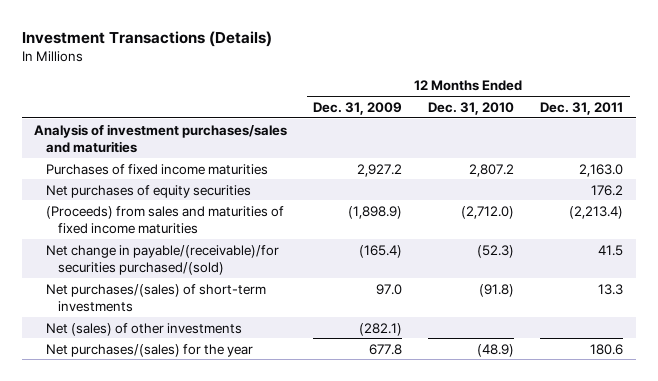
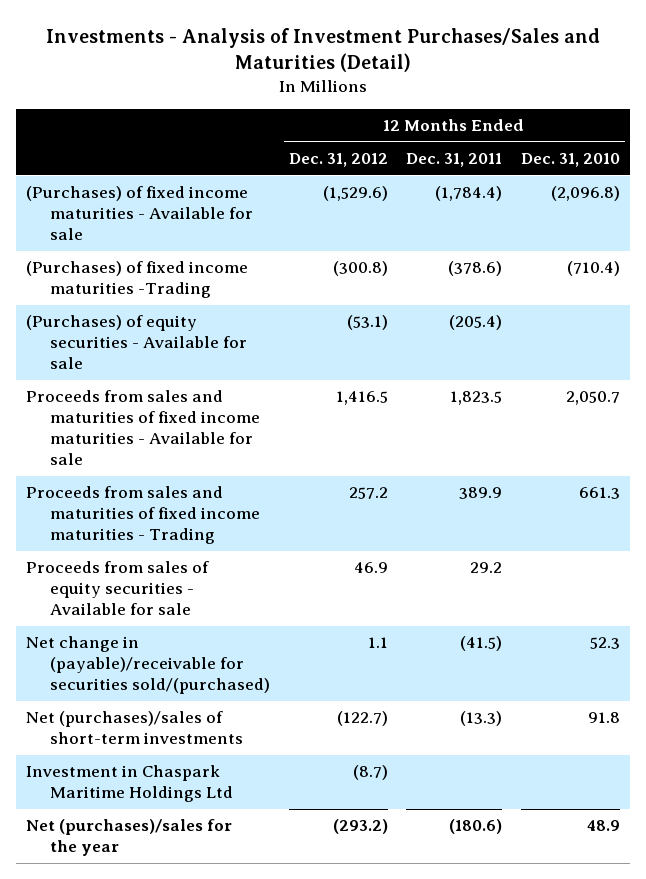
- Investment Transactions (Details)
+ Investments - Analysis of Investment Purchases/Sales and Maturities (Detail)
- | 12 Months Ended Dec. 31, 2009 | 12 Months Ended Dec. 31, 2010 | 12 Months Ended Dec. 31, 2011
+ | 12 Months Ended Dec. 31, 2012 | 12 Months Ended Dec. 31, 2011 | 12 Months Ended Dec. 31, 2010
- Analysis of investment purchases/sales and maturities
- Purchases of fixed income maturities | 2,927.2 | 2,807.2 | 2,163.0
- Net purchases of equity securities | | | 176.2
- (Proceeds) from sales and maturities of fixed income maturities | (1,898.9) | (2,712.0) | (2,213.4)
- Net change in payable/(receivable)/for securities purchased/(sold) | (165.4) | (52.3) | 41.5
- Net purchases/(sales) of short-term investments | 97.0 | (91.8) | 13.3
- Net (sales) of other investments | (282.1) | |
- Net purchases/(sales) for the year | 677.8 | (48.9) | 180.6
+ (Purchases) of fixed income maturities - Available for sale | (1,529.6) | (1,784.4) | (2,096.8)
+ (Purchases) of fixed income maturities -Trading | (300.8) | (378.6) | (710.4)
+ (Purchases) of equity securities - Available for sale | (53.1) | (205.4) |
+ Proceeds from sales and maturities of fixed income maturities - Available for sale | 1,416.5 | 1,823.5 | 2,050.7
+ Proceeds from sales and maturities of fixed income maturities - Trading | 257.2 | 389.9 | 661.3
+ Proceeds from sales of equity securities - Available for sale | 46.9 | 29.2 |
+ Net change in (payable)/receivable for securities sold/(purchased) | 1.1 | (41.5) | 52.3
+ Net (purchases)/sales of short-term investments | (122.7) | (13.3) | 91.8
+ Investment in Chaspark Maritime Holdings Ltd | (8.7) | |
+ Net (purchases)/sales for the year | (293.2) | (180.6) | 48.9

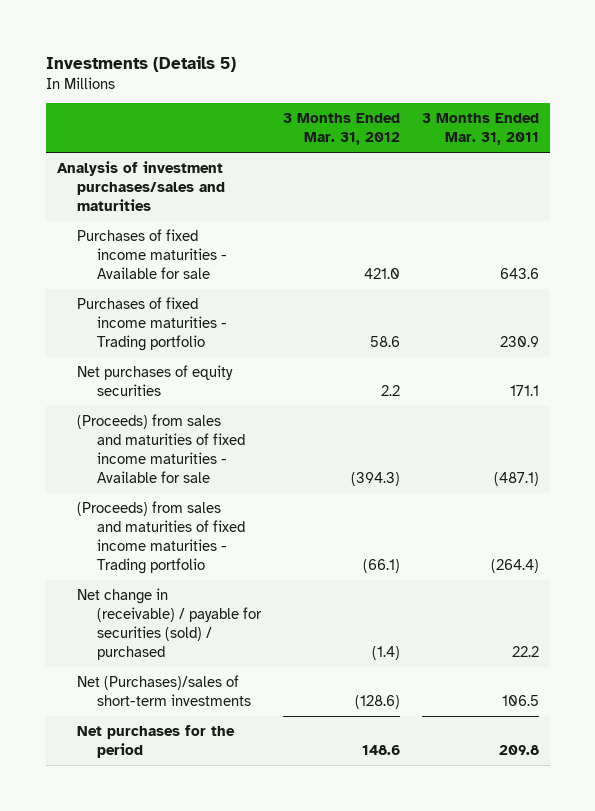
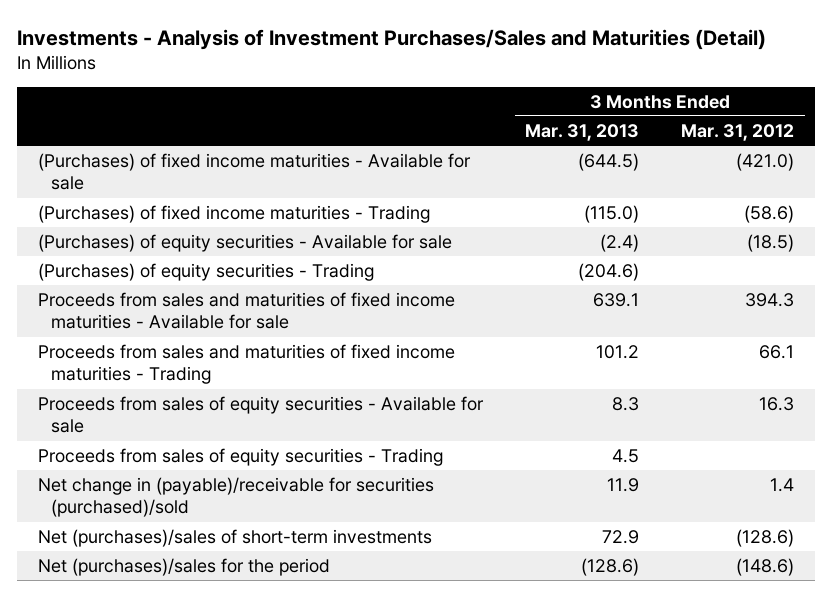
- Investments (Details 5)
+ Investments - Analysis of Investment Purchases/Sales and Maturities (Detail)
- | 3 Months Ended Mar. 31, 2012 | 3 Months Ended Mar. 31, 2011
+ | 3 Months Ended Mar. 31, 2013 | 3 Months Ended Mar. 31, 2012
- Analysis of investment purchases/sales and maturities
- Purchases of fixed income maturities - Available for sale | 421.0 | 643.6
- Purchases of fixed income maturities - Trading portfolio | 58.6 | 230.9
- Net purchases of equity securities | 2.2 | 171.1
- (Proceeds) from sales and maturities of fixed income maturities - Available for sale | (394.3) | (487.1)
- (Proceeds) from sales and maturities of fixed income maturities - Trading portfolio | (66.1) | (264.4)
- Net change in (receivable) / payable for securities (sold) / purchased | (1.4) | 22.2
- Net (Purchases)/sales of short-term investments | (128.6) | 106.5
- Net purchases for the period | 148.6 | 209.8
+ (Purchases) of fixed income maturities - Available for sale | (644.5) | (421.0)
+ (Purchases) of fixed income maturities - Trading | (115.0) | (58.6)
+ (Purchases) of equity securities - Available for sale | (2.4) | (18.5)
+ (Purchases) of equity securities - Trading | (204.6) |
+ Proceeds from sales and maturities of fixed income maturities - Available for sale | 639.1 | 394.3
+ Proceeds from sales and maturities of fixed income maturities - Trading | 101.2 | 66.1
+ Proceeds from sales of equity securities - Available for sale | 8.3 | 16.3
+ Proceeds from sales of equity securities - Trading | 4.5 |
+ Net change in (payable)/receivable for securities (purchased)/sold | 11.9 | 1.4
+ Net (purchases)/sales of short-term investments | 72.9 | (128.6)
+ Net (purchases)/sales for the period | (128.6) | (148.6)

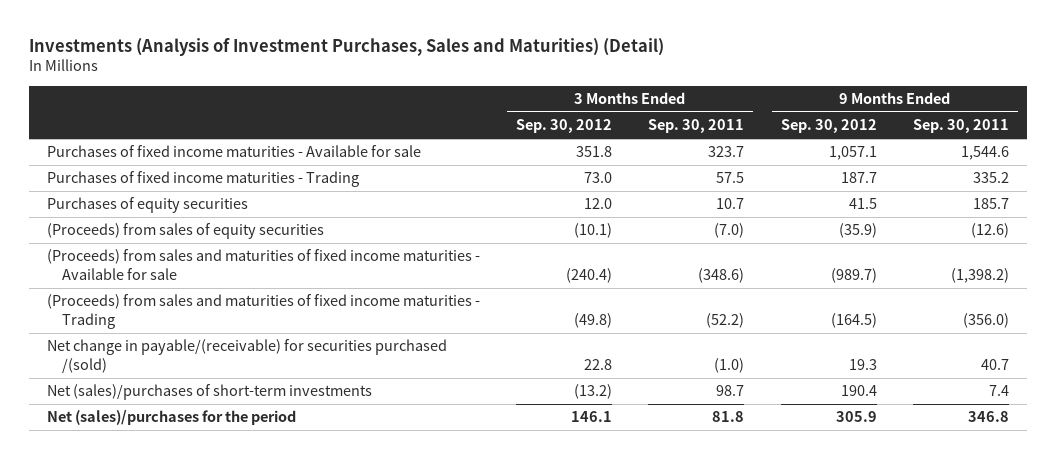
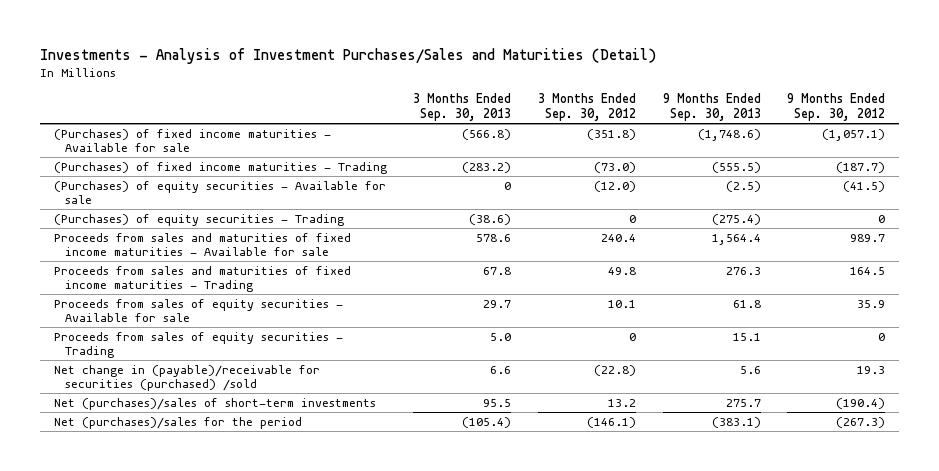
- Investments (Analysis of Investment Purchases, Sales and Maturities) (Detail)
+ Investments - Analysis of Investment Purchases/Sales and Maturities (Detail)
- | 3 Months Ended Sep. 30, 2012 | 3 Months Ended Sep. 30, 2011 | 9 Months Ended Sep. 30, 2012 | 9 Months Ended Sep. 30, 2011
+ | 3 Months Ended Sep. 30, 2013 | 3 Months Ended Sep. 30, 2012 | 9 Months Ended Sep. 30, 2013 | 9 Months Ended Sep. 30, 2012
- Purchases of fixed income maturities - Available for sale | 351.8 | 323.7 | 1,057.1 | 1,544.6
- Purchases of fixed income maturities - Trading | 73.0 | 57.5 | 187.7 | 335.2
- Purchases of equity securities | 12.0 | 10.7 | 41.5 | 185.7
- (Proceeds) from sales of equity securities | (10.1) | (7.0) | (35.9) | (12.6)
- (Proceeds) from sales and maturities of fixed income maturities - Available for sale | (240.4) | (348.6) | (989.7) | (1,398.2)
- (Proceeds) from sales and maturities of fixed income maturities - Trading | (49.8) | (52.2) | (164.5) | (356.0)
- Net change in payable/(receivable) for securities purchased /(sold) | 22.8 | (1.0) | 19.3 | 40.7
- Net (sales)/purchases of short-term investments | (13.2) | 98.7 | 190.4 | 7.4
- Net (sales)/purchases for the period | 146.1 | 81.8 | 305.9 | 346.8
+ (Purchases) of fixed income maturities - Available for sale | (566.8) | (351.8) | (1,748.6) | (1,057.1)
+ (Purchases) of fixed income maturities - Trading | (283.2) | (73.0) | (555.5) | (187.7)
+ (Purchases) of equity securities - Available for sale | 0 | (12.0) | (2.5) | (41.5)
+ (Purchases) of equity securities - Trading | (38.6) | 0 | (275.4) | 0
+ Proceeds from sales and maturities of fixed income maturities - Available for sale | 578.6 | 240.4 | 1,564.4 | 989.7
+ Proceeds from sales and maturities of fixed income maturities - Trading | 67.8 | 49.8 | 276.3 | 164.5
+ Proceeds from sales of equity securities - Available for sale | 29.7 | 10.1 | 61.8 | 35.9
+ Proceeds from sales of equity securities - Trading | 5.0 | 0 | 15.1 | 0
+ Net change in (payable)/receivable for securities (purchased) /sold | 6.6 | (22.8) | 5.6 | 19.3
+ Net (purchases)/sales of short-term investments | 95.5 | 13.2 | 275.7 | (190.4)
+ Net (purchases)/sales for the period | (105.4) | (146.1) | (383.1) | (267.3)

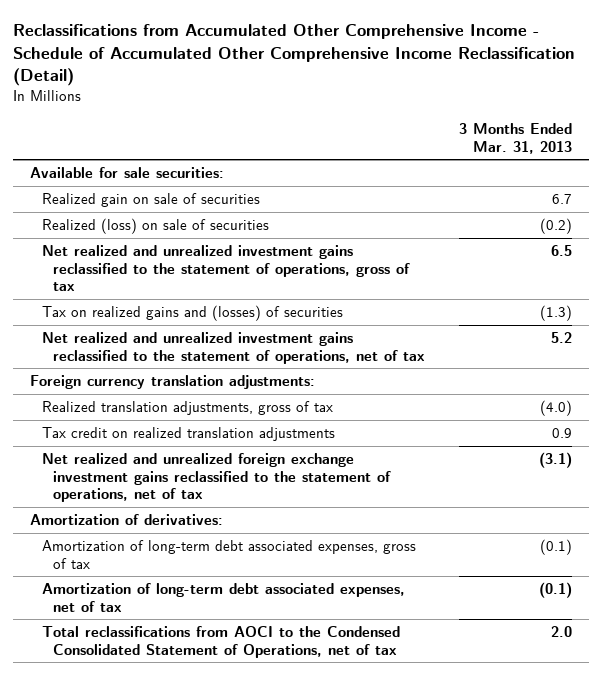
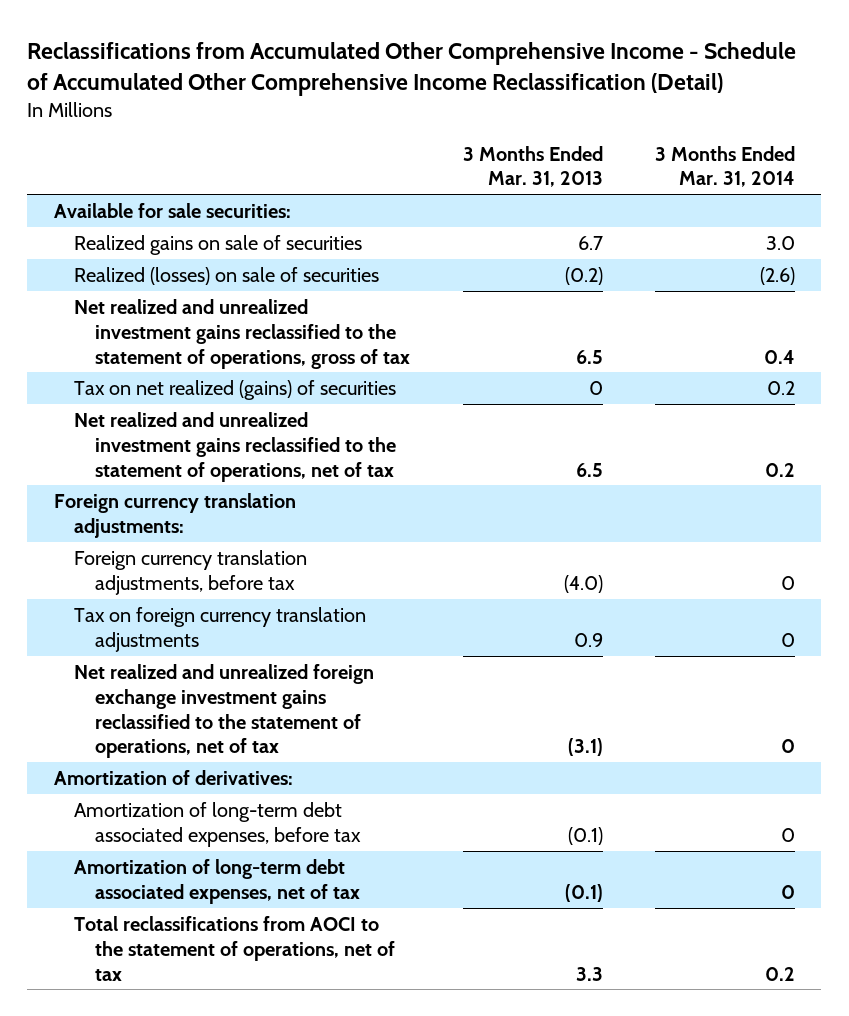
- | 3 Months Ended Mar. 31, 2013
+ | 3 Months Ended Mar. 31, 2013 | 3 Months Ended Mar. 31, 2014
- Realized gain on sale of securities | 6.7
- Realized (loss) on sale of securities | (0.2)
+ Realized gains on sale of securities | 6.7 | 3.0
+ Realized (losses) on sale of securities | (0.2) | (2.6)
- Tax on realized gains and (losses) of securities | (1.3)
- Net realized and unrealized investment gains reclassified to the statement of operations, net of tax | 5.2
+ Tax on net realized (gains) of securities | 0 | 0.2
+ Net realized and unrealized investment gains reclassified to the statement of operations, net of tax | 6.5 | 0.2
- Realized translation adjustments, gross of tax | (4.0)
- Tax credit on realized translation adjustments | 0.9
+ Foreign currency translation adjustments, before tax | (4.0) | 0
+ Tax on foreign currency translation adjustments | 0.9 | 0
- Amortization of long-term debt associated expenses, gross of tax | (0.1)
+ Amortization of long-term debt associated expenses, before tax | (0.1) | 0
- Total reclassifications from AOCI to the Condensed Consolidated Statement of Operations, net of tax | 2.0
+ Total reclassifications from AOCI to the statement of operations, net of tax | 3.3 | 0.2

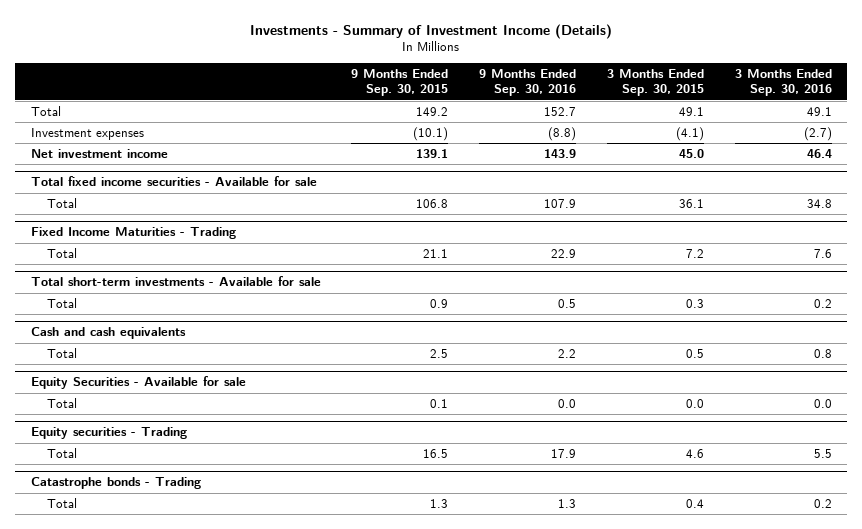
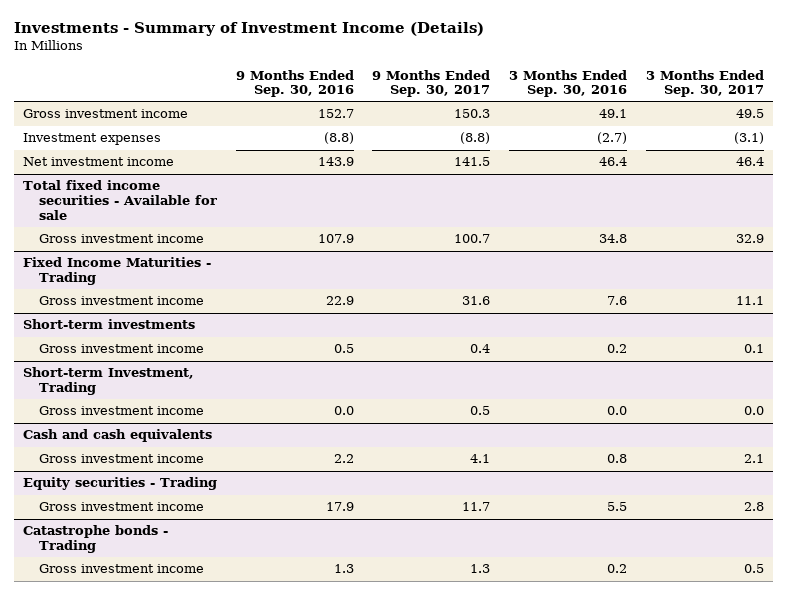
- | 9 Months Ended Sep. 30, 2015 | 9 Months Ended Sep. 30, 2016 | 3 Months Ended Sep. 30, 2015 | 3 Months Ended Sep. 30, 2016
+ | 9 Months Ended Sep. 30, 2016 | 9 Months Ended Sep. 30, 2017 | 3 Months Ended Sep. 30, 2016 | 3 Months Ended Sep. 30, 2017
- Total | 149.2 | 152.7 | 49.1 | 49.1
+ Gross investment income | 152.7 | 150.3 | 49.1 | 49.5
@ Total fixed income securities - Available for sale
- Total | 106.8 | 107.9 | 36.1 | 34.8
+ Gross investment income | 107.9 | 100.7 | 34.8 | 32.9
@ Fixed Income Maturities - Trading
- Total | 21.1 | 22.9 | 7.2 | 7.6
- Total short-term investments - Available for sale
- Total | 0.9 | 0.5 | 0.3 | 0.2
@ Fixed Income Maturities - Trading
+ Gross investment income | 22.9 | 31.6 | 7.6 | 11.1
+ Short-term investments
+ Gross investment income | 0.5 | 0.4 | 0.2 | 0.1
+ Short-term Investment, Trading
+ Gross investment income | 0.0 | 0.5 | 0.0 | 0.0
@ Cash and cash equivalents
- Total | 2.5 | 2.2 | 0.5 | 0.8
- Equity Securities - Available for sale
- Total | 0.1 | 0.0 | 0.0 | 0.0
@ Cash and cash equivalents
+ Gross investment income | 2.2 | 4.1 | 0.8 | 2.1
@ Equity securities - Trading
- Total | 16.5 | 17.9 | 4.6 | 5.5
+ Gross investment income | 17.9 | 11.7 | 5.5 | 2.8
@ Catastrophe bonds - Trading
- Total | 1.3 | 1.3 | 0.4 | 0.2
+ Gross investment income | 1.3 | 1.3 | 0.2 | 0.5

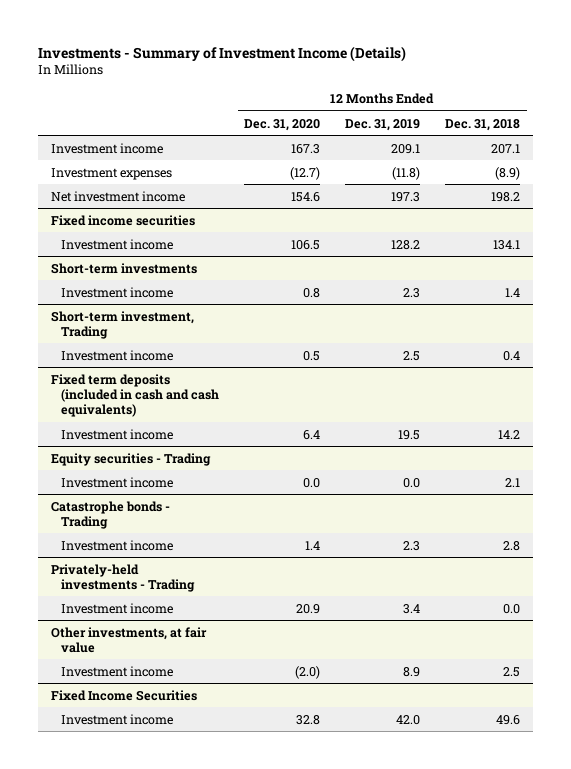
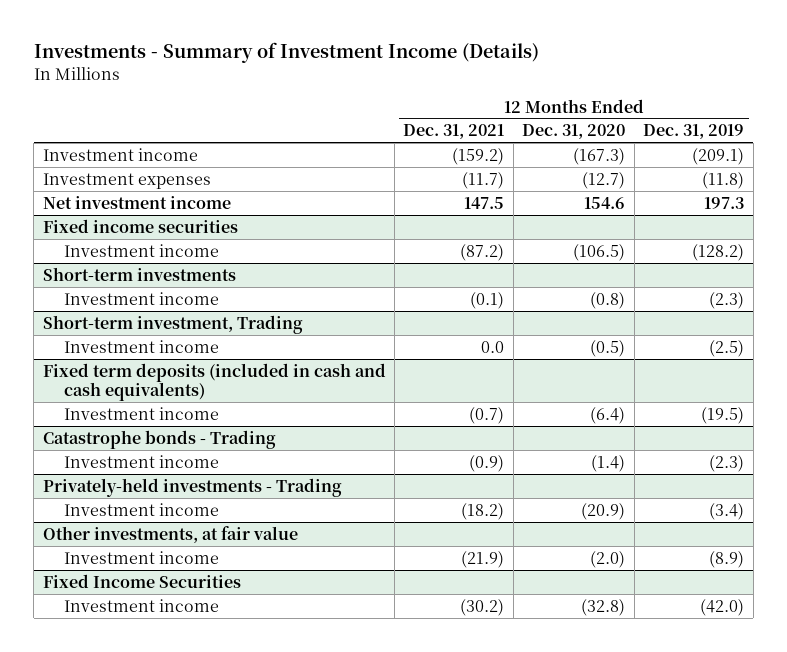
- | 12 Months Ended Dec. 31, 2020 | 12 Months Ended Dec. 31, 2019 | 12 Months Ended Dec. 31, 2018
+ | 12 Months Ended Dec. 31, 2021 | 12 Months Ended Dec. 31, 2020 | 12 Months Ended Dec. 31, 2019
- Investment income | 167.3 | 209.1 | 207.1
+ Investment income | (159.2) | (167.3) | (209.1)
@ Fixed income securities
- Investment income | 106.5 | 128.2 | 134.1
+ Investment income | (87.2) | (106.5) | (128.2)
@ Short-term investments
- Investment income | 0.8 | 2.3 | 1.4
+ Investment income | (0.1) | (0.8) | (2.3)
@ Short-term investment, Trading
- Investment income | 0.5 | 2.5 | 0.4
+ Investment income | 0.0 | (0.5) | (2.5)
@ Fixed term deposits (included in cash and cash equivalents)
- Investment income | 6.4 | 19.5 | 14.2
- Equity securities - Trading
- Investment income | 0.0 | 0.0 | 2.1
@ Fixed term deposits (included in cash and cash equivalents)
+ Investment income | (0.7) | (6.4) | (19.5)
@ Catastrophe bonds - Trading
- Investment income | 1.4 | 2.3 | 2.8
+ Investment income | (0.9) | (1.4) | (2.3)
@ Privately-held investments - Trading
- Investment income | 20.9 | 3.4 | 0.0
+ Investment income | (18.2) | (20.9) | (3.4)
@ Other investments, at fair value
- Investment income | (2.0) | 8.9 | 2.5
+ Investment income | (21.9) | (2.0) | (8.9)
@ Fixed Income Securities
- Investment income | 32.8 | 42.0 | 49.6
+ Investment income | (30.2) | (32.8) | (42.0)

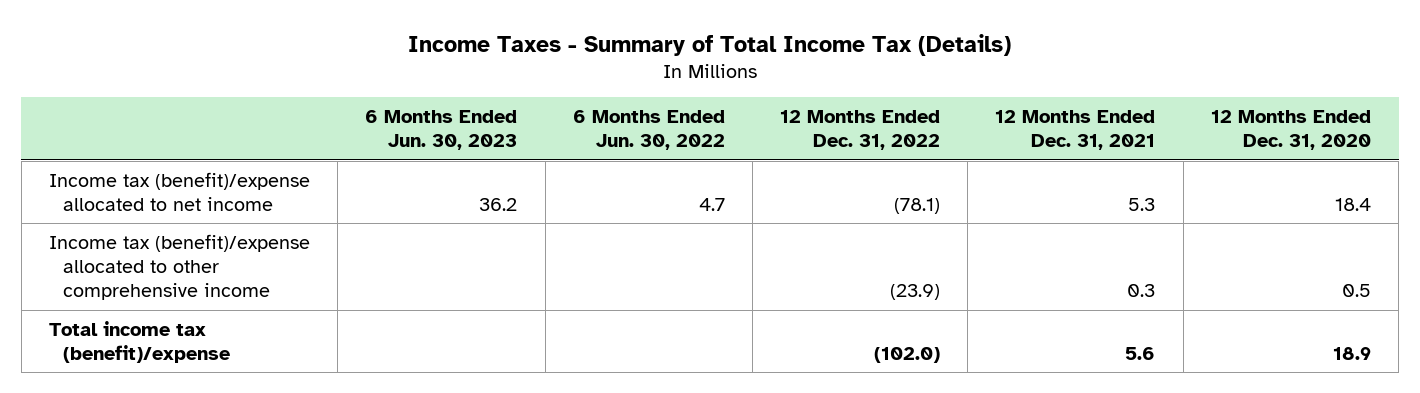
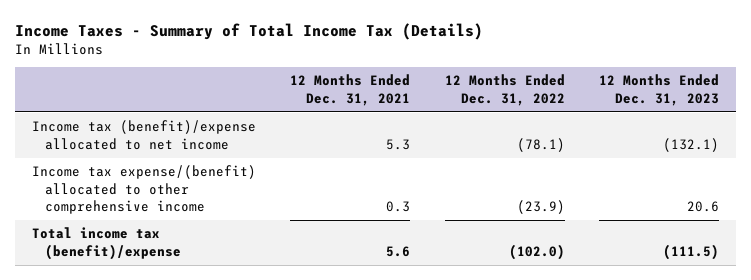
- | 6 Months Ended Jun. 30, 2023 | 6 Months Ended Jun. 30, 2022 | 12 Months Ended Dec. 31, 2022 | 12 Months Ended Dec. 31, 2021 | 12 Months Ended Dec. 31, 2020
+ | 12 Months Ended Dec. 31, 2021 | 12 Months Ended Dec. 31, 2022 | 12 Months Ended Dec. 31, 2023
- Income tax (benefit)/expense allocated to other comprehensive income | | | (23.9) | 0.3 | 0.5
+ Income tax expense/(benefit) allocated to other comprehensive income | 0.3 | (23.9) | 20.6

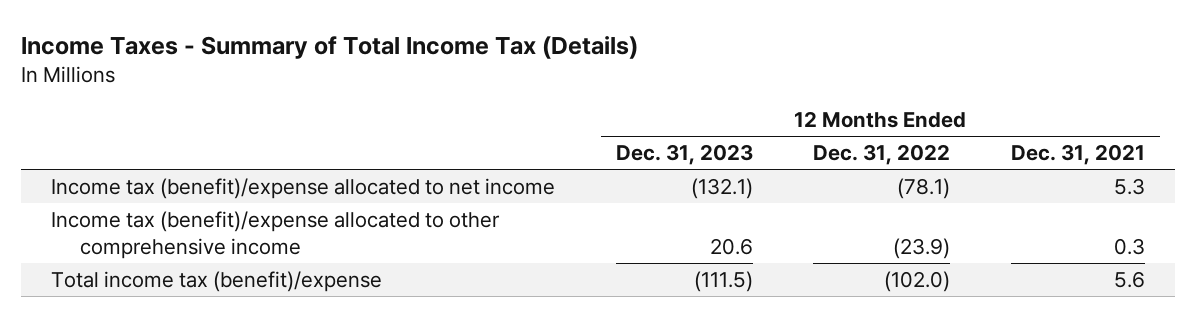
- | 12 Months Ended Dec. 31, 2021 | 12 Months Ended Dec. 31, 2022 | 12 Months Ended Dec. 31, 2023
+ | 12 Months Ended Dec. 31, 2023 | 12 Months Ended Dec. 31, 2022 | 12 Months Ended Dec. 31, 2021
- Income tax expense/(benefit) allocated to other comprehensive income | 0.3 | (23.9) | 20.6
+ Income tax (benefit)/expense allocated to other comprehensive income | 20.6 | (23.9) | 0.3

